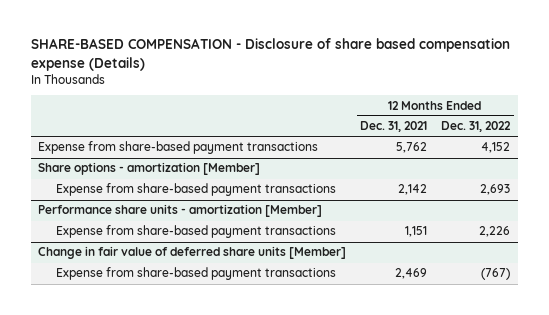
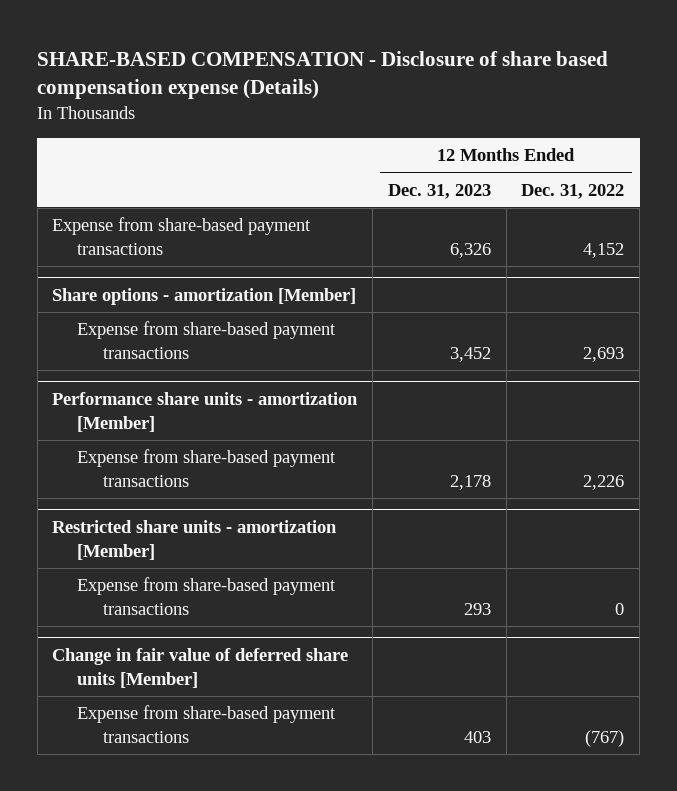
- | 12 Months Ended Dec. 31, 2021 | 12 Months Ended Dec. 31, 2022
+ | 12 Months Ended Dec. 31, 2023 | 12 Months Ended Dec. 31, 2022
+ Restricted share units - amortization [Member]
+ Expense from share-based payment transactions | 293 | 0

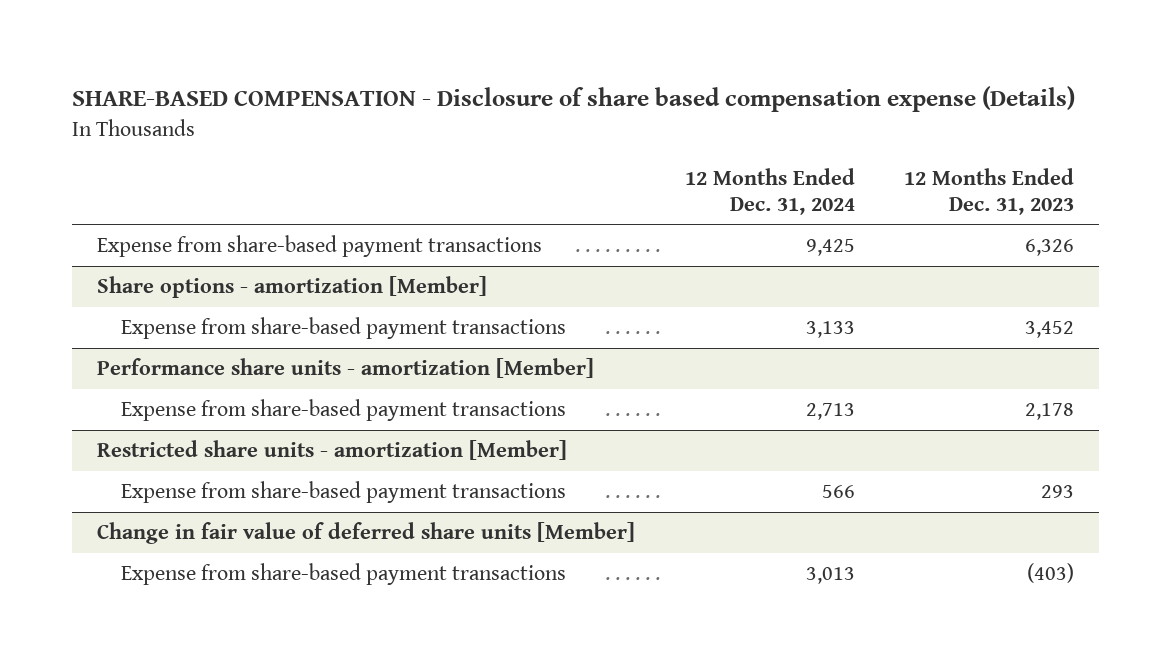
- | 12 Months Ended Dec. 31, 2023 | 12 Months Ended Dec. 31, 2022
+ | 12 Months Ended Dec. 31, 2024 | 12 Months Ended Dec. 31, 2023
@ Change in fair value of deferred share units [Member]
- Expense from share-based payment transactions | 403 | (767)
+ Expense from share-based payment transactions | 3,013 | (403)

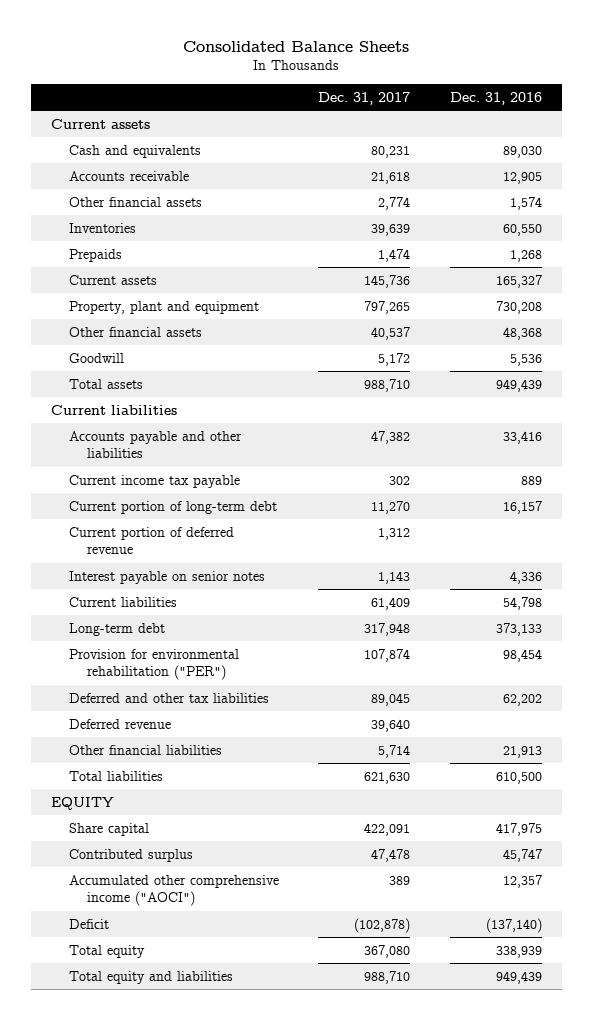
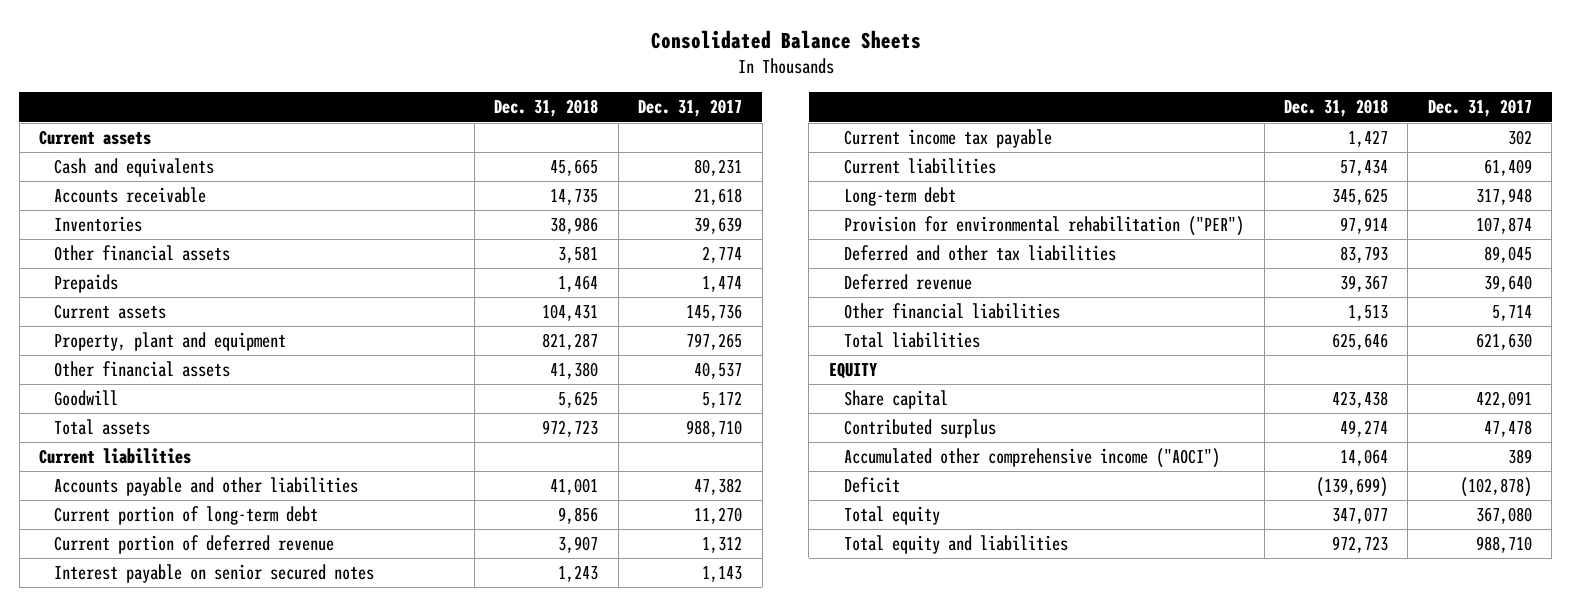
- | Dec. 31, 2017 | Dec. 31, 2016
+ | Dec. 31, 2018 | Dec. 31, 2017
moved down: Other financial assets | 3,581 | 2,774
- Interest payable on senior notes | 1,143 | 4,336
+ Interest payable on senior secured notes | 1,243 | 1,143
moved down: Current income tax payable | 1,427 | 302

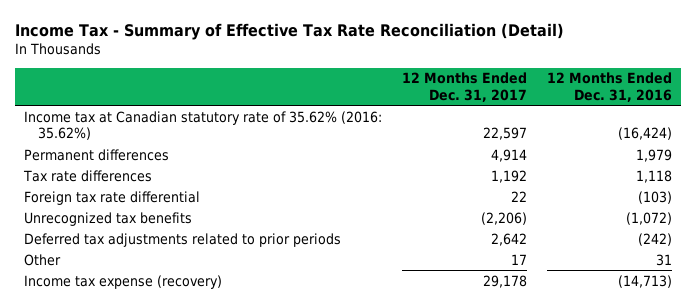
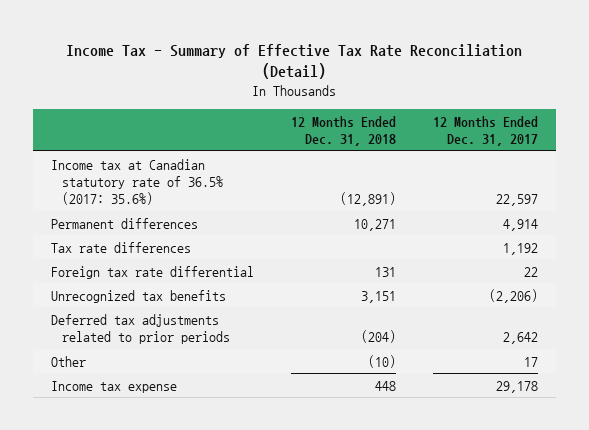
- | 12 Months Ended Dec. 31, 2017 | 12 Months Ended Dec. 31, 2016
+ | 12 Months Ended Dec. 31, 2018 | 12 Months Ended Dec. 31, 2017
- Income tax at Canadian statutory rate of 35.62% (2016: 35.62%) | 22,597 | (16,424)
+ Income tax at Canadian statutory rate of 36.5% (2017: 35.6%) | (12,891) | 22,597
- Income tax expense (recovery) | 29,178 | (14,713)
+ Income tax expense | 448 | 29,178

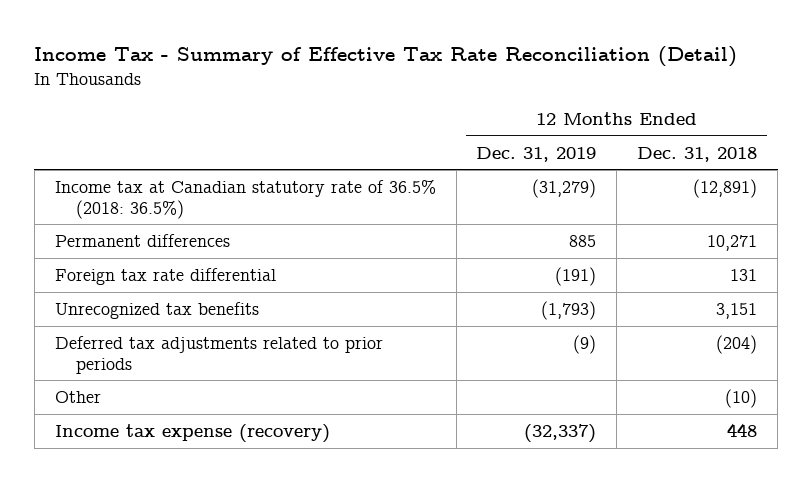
- | 12 Months Ended Dec. 31, 2018 | 12 Months Ended Dec. 31, 2017
+ | 12 Months Ended Dec. 31, 2019 | 12 Months Ended Dec. 31, 2018
- Income tax at Canadian statutory rate of 36.5% (2017: 35.6%) | (12,891) | 22,597
+ Income tax at Canadian statutory rate of 36.5% (2018: 36.5%) | (31,279) | (12,891)
- Tax rate differences | | 1,192
- Income tax expense | 448 | 29,178
+ Income tax expense (recovery) | (32,337) | 448

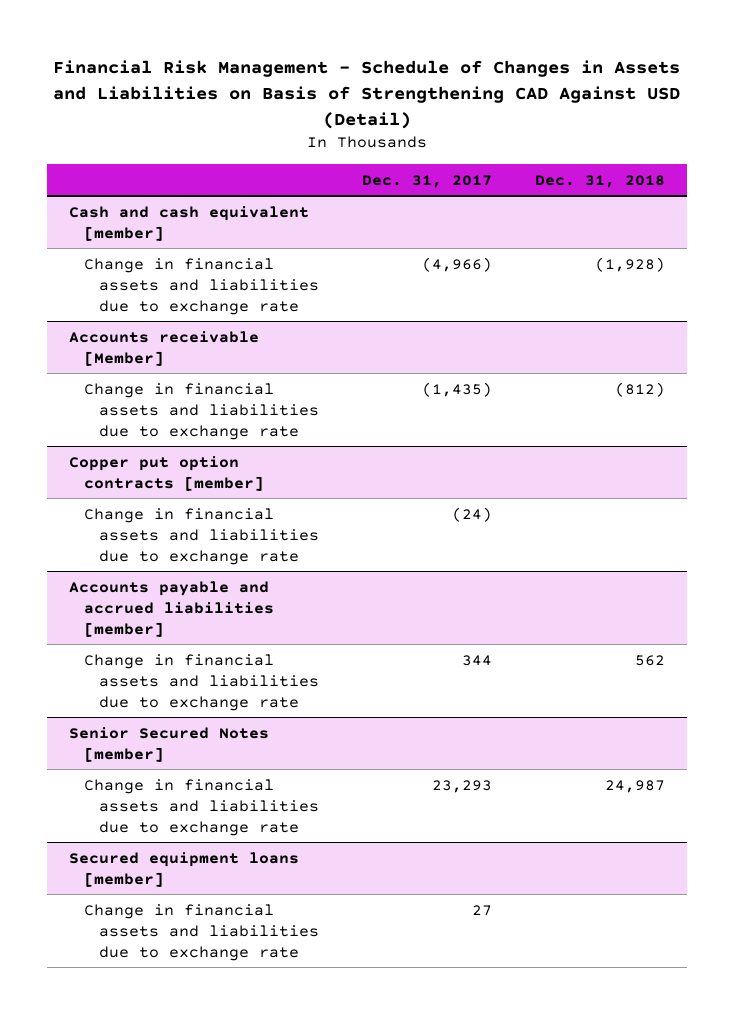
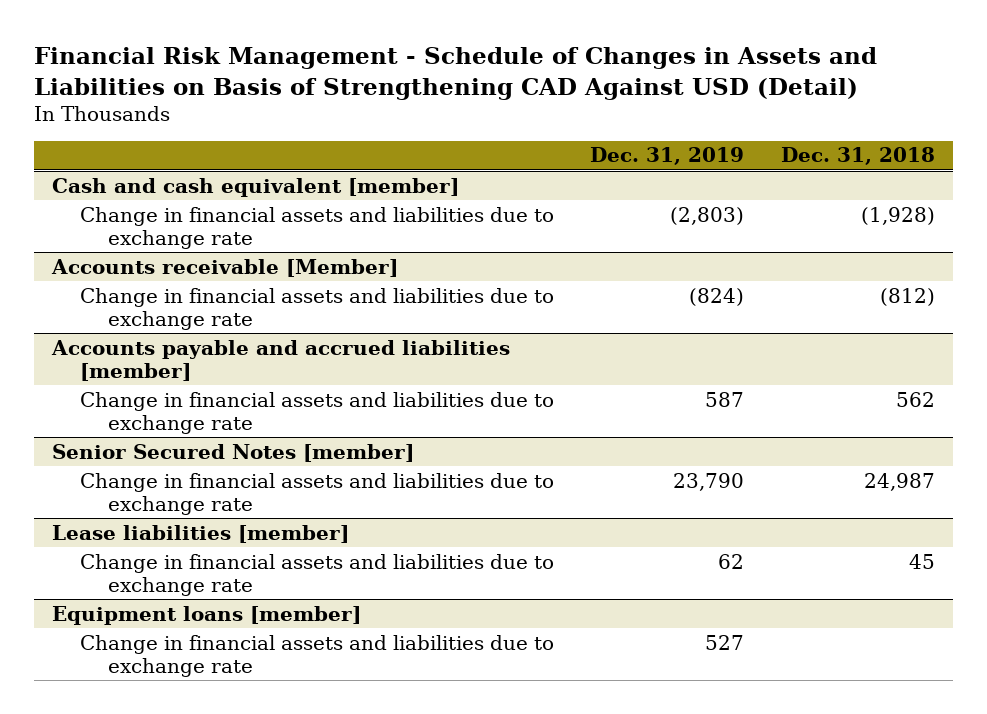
- | Dec. 31, 2017 | Dec. 31, 2018
+ | Dec. 31, 2019 | Dec. 31, 2018
- Copper put option contracts [member]
- Change in financial assets and liabilities due to exchange rate | (24) |
- Secured equipment loans [member]
+ Lease liabilities [member]
+ Change in financial assets and liabilities due to exchange rate | 62 | 45
+ Equipment loans [member]

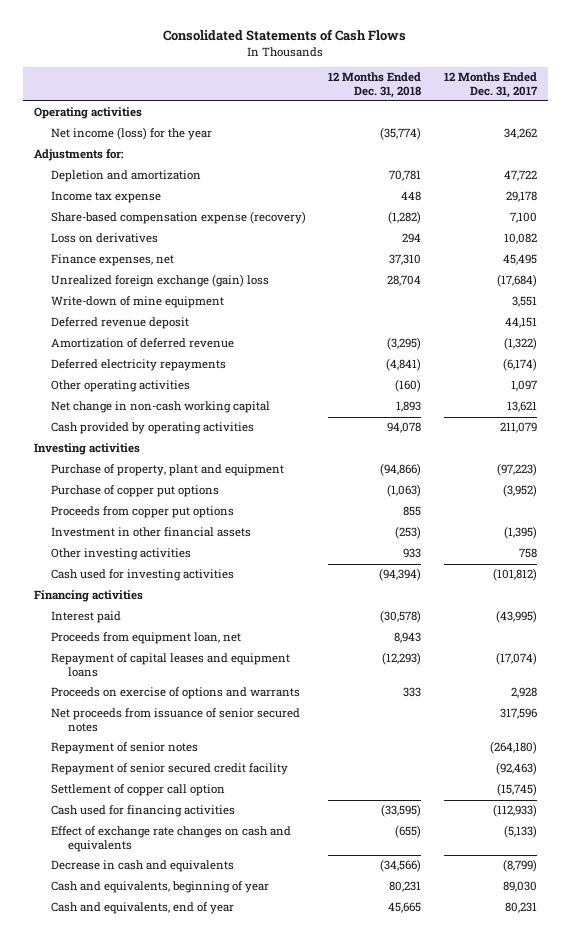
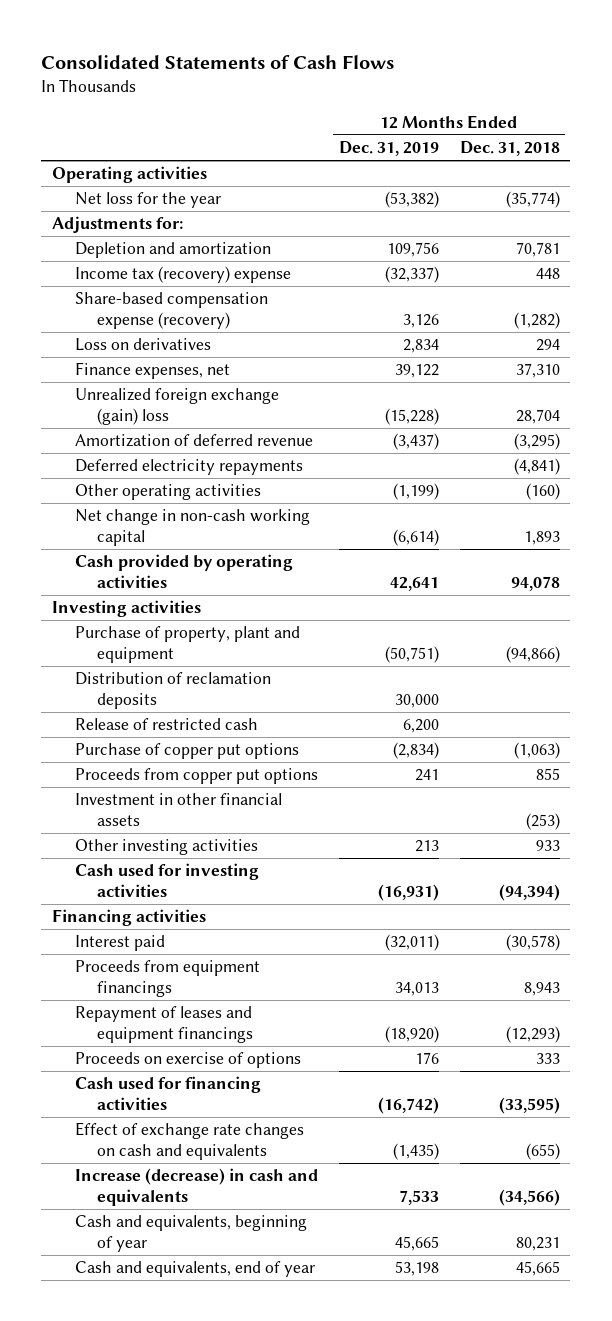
- | 12 Months Ended Dec. 31, 2018 | 12 Months Ended Dec. 31, 2017
+ | 12 Months Ended Dec. 31, 2019 | 12 Months Ended Dec. 31, 2018
- Net income (loss) for the year | (35,774) | 34,262
+ Net loss for the year | (53,382) | (35,774)
- Income tax expense | 448 | 29,178
+ Income tax (recovery) expense | (32,337) | 448
- Write-down of mine equipment | | 3,551
- Deferred revenue deposit | | 44,151
+ Distribution of reclamation deposits | 30,000 |
+ Release of restricted cash | 6,200 |
- Proceeds from equipment loan, net | 8,943 |
- Repayment of capital leases and equipment loans | (12,293) | (17,074)
- Proceeds on exercise of options and warrants | 333 | 2,928
- Net proceeds from issuance of senior secured notes | | 317,596
- Repayment of senior notes | | (264,180)
- Repayment of senior secured credit facility | | (92,463)
- Settlement of copper call option | | (15,745)
+ Proceeds from equipment financings | 34,013 | 8,943
+ Repayment of leases and equipment financings | (18,920) | (12,293)
+ Proceeds on exercise of options | 176 | 333
- Decrease in cash and equivalents | (34,566) | (8,799)
+ Increase (decrease) in cash and equivalents | 7,533 | (34,566)

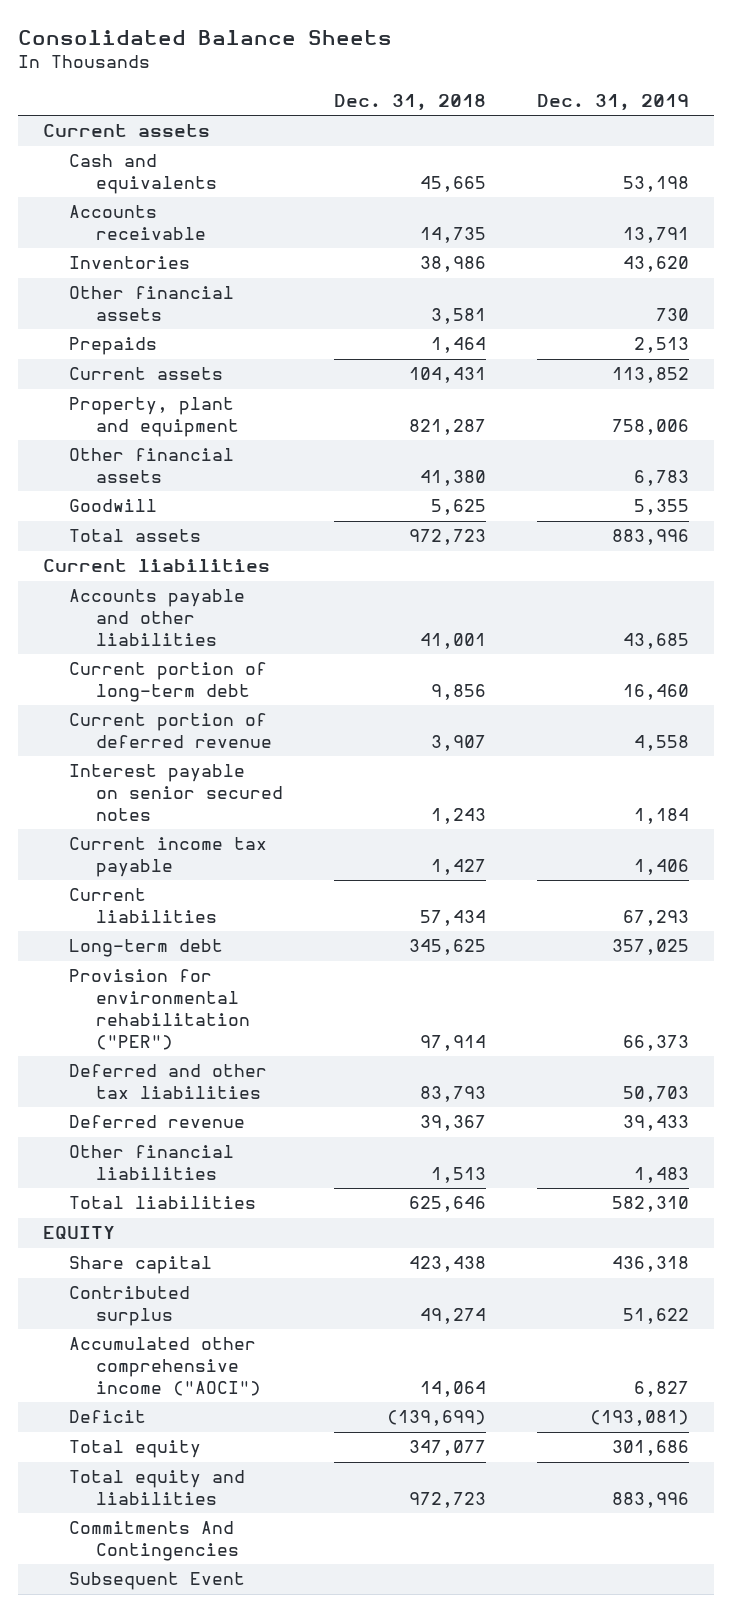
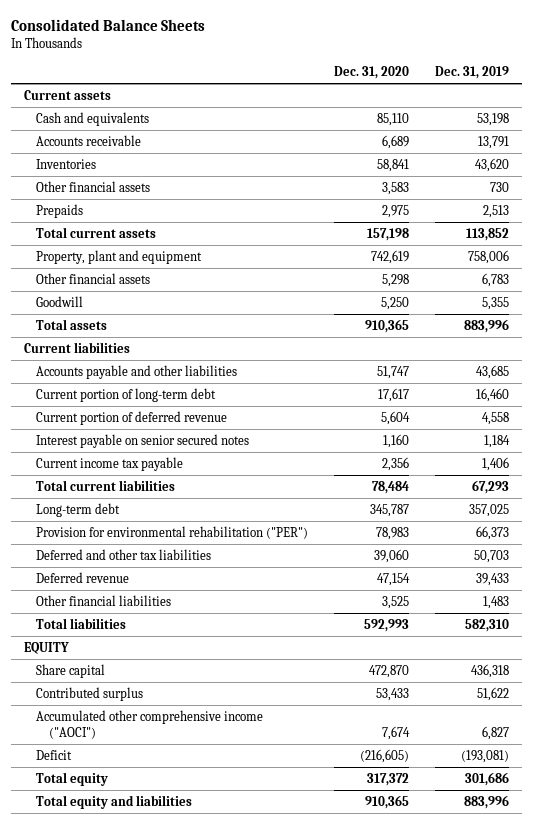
- | Dec. 31, 2018 | Dec. 31, 2019
+ | Dec. 31, 2020 | Dec. 31, 2019
- Current assets | 104,431 | 113,852
+ Total current assets | 157,198 | 113,852
- Current liabilities | 57,434 | 67,293
+ Total current liabilities | 78,484 | 67,293
- Commitments And Contingencies
- Subsequent Event

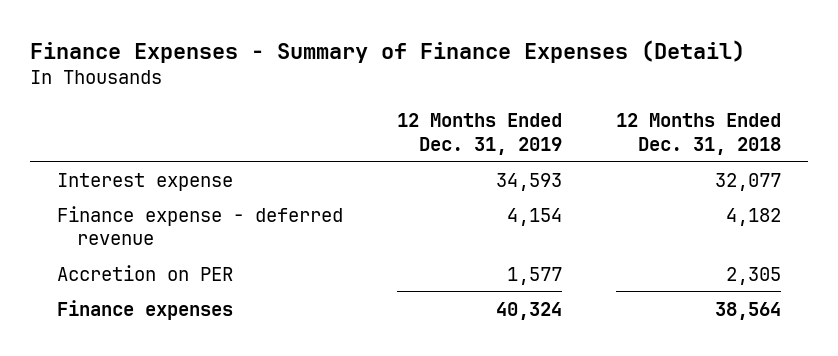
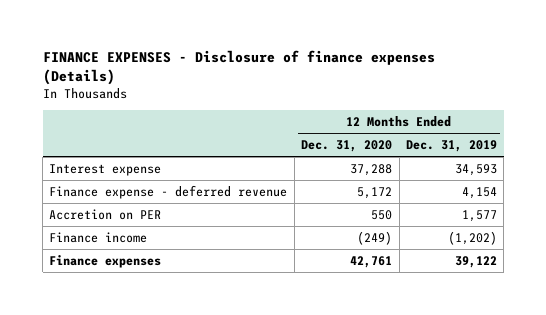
- Finance Expenses - Summary of Finance Expenses (Detail)
+ FINANCE EXPENSES - Disclosure of finance expenses (Details)
- | 12 Months Ended Dec. 31, 2019 | 12 Months Ended Dec. 31, 2018
+ | 12 Months Ended Dec. 31, 2020 | 12 Months Ended Dec. 31, 2019
- Finance expenses | 40,324 | 38,564
+ Finance income | (249) | (1,202)
+ Finance expenses | 42,761 | 39,122

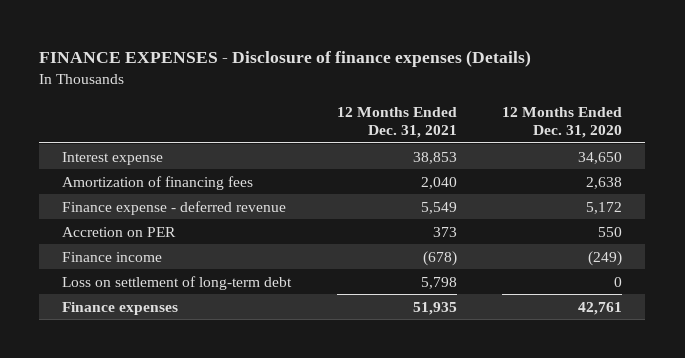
- | 12 Months Ended Dec. 31, 2020 | 12 Months Ended Dec. 31, 2019
+ | 12 Months Ended Dec. 31, 2021 | 12 Months Ended Dec. 31, 2020
- Interest expense | 37,288 | 34,593
+ Interest expense | 38,853 | 34,650
+ Amortization of financing fees | 2,040 | 2,638
+ Loss on settlement of long-term debt | 5,798 | 0

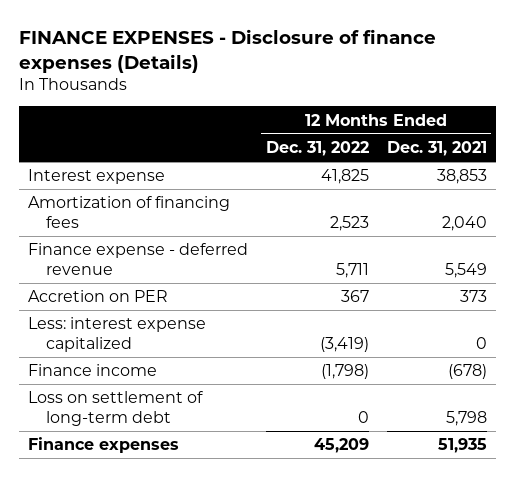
- | 12 Months Ended Dec. 31, 2021 | 12 Months Ended Dec. 31, 2020
+ | 12 Months Ended Dec. 31, 2022 | 12 Months Ended Dec. 31, 2021
+ Less: interest expense capitalized | (3,419) | 0

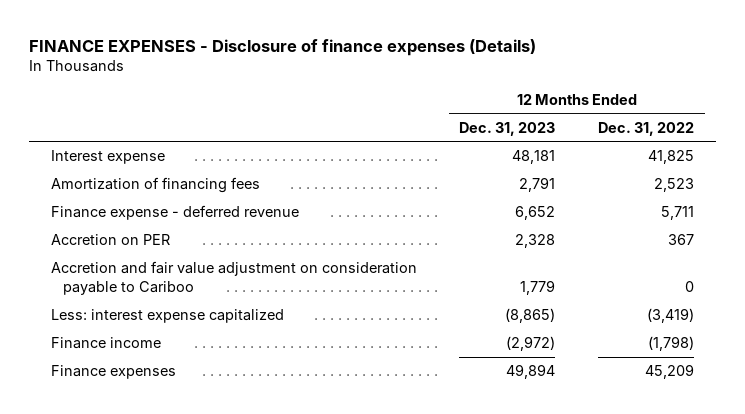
- | 12 Months Ended Dec. 31, 2022 | 12 Months Ended Dec. 31, 2021
+ | 12 Months Ended Dec. 31, 2023 | 12 Months Ended Dec. 31, 2022
+ Accretion and fair value adjustment on consideration payable to Cariboo | 1,779 | 0
- Loss on settlement of long-term debt | 0 | 5,798

